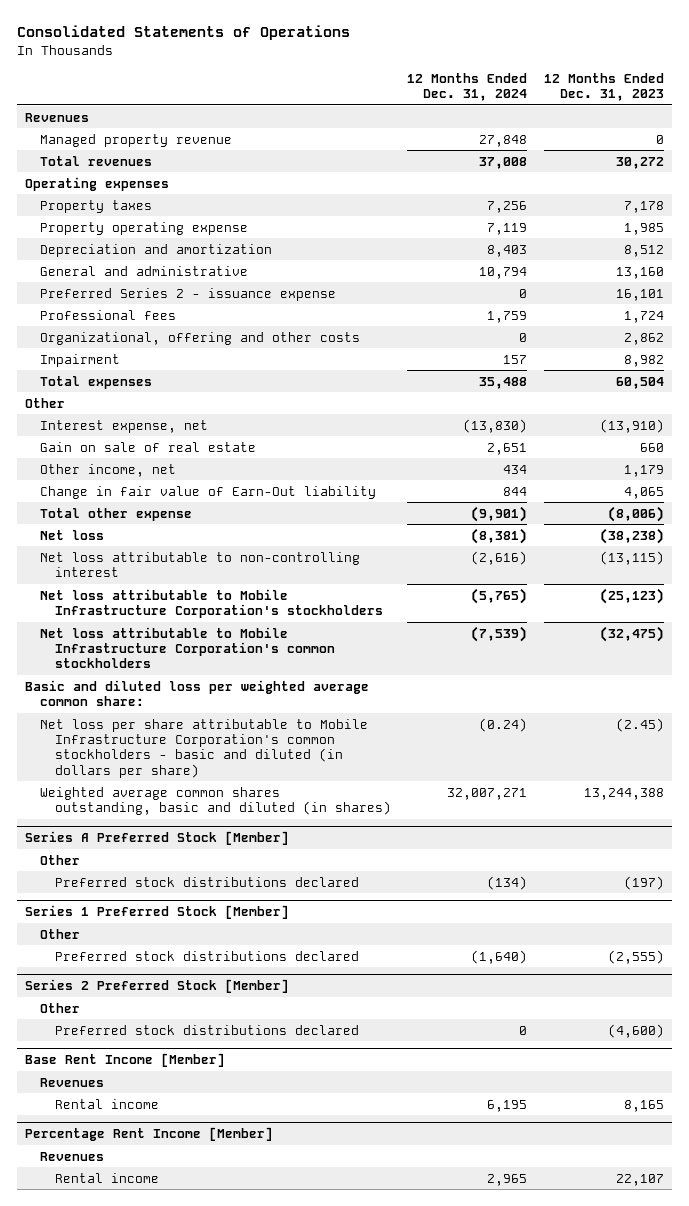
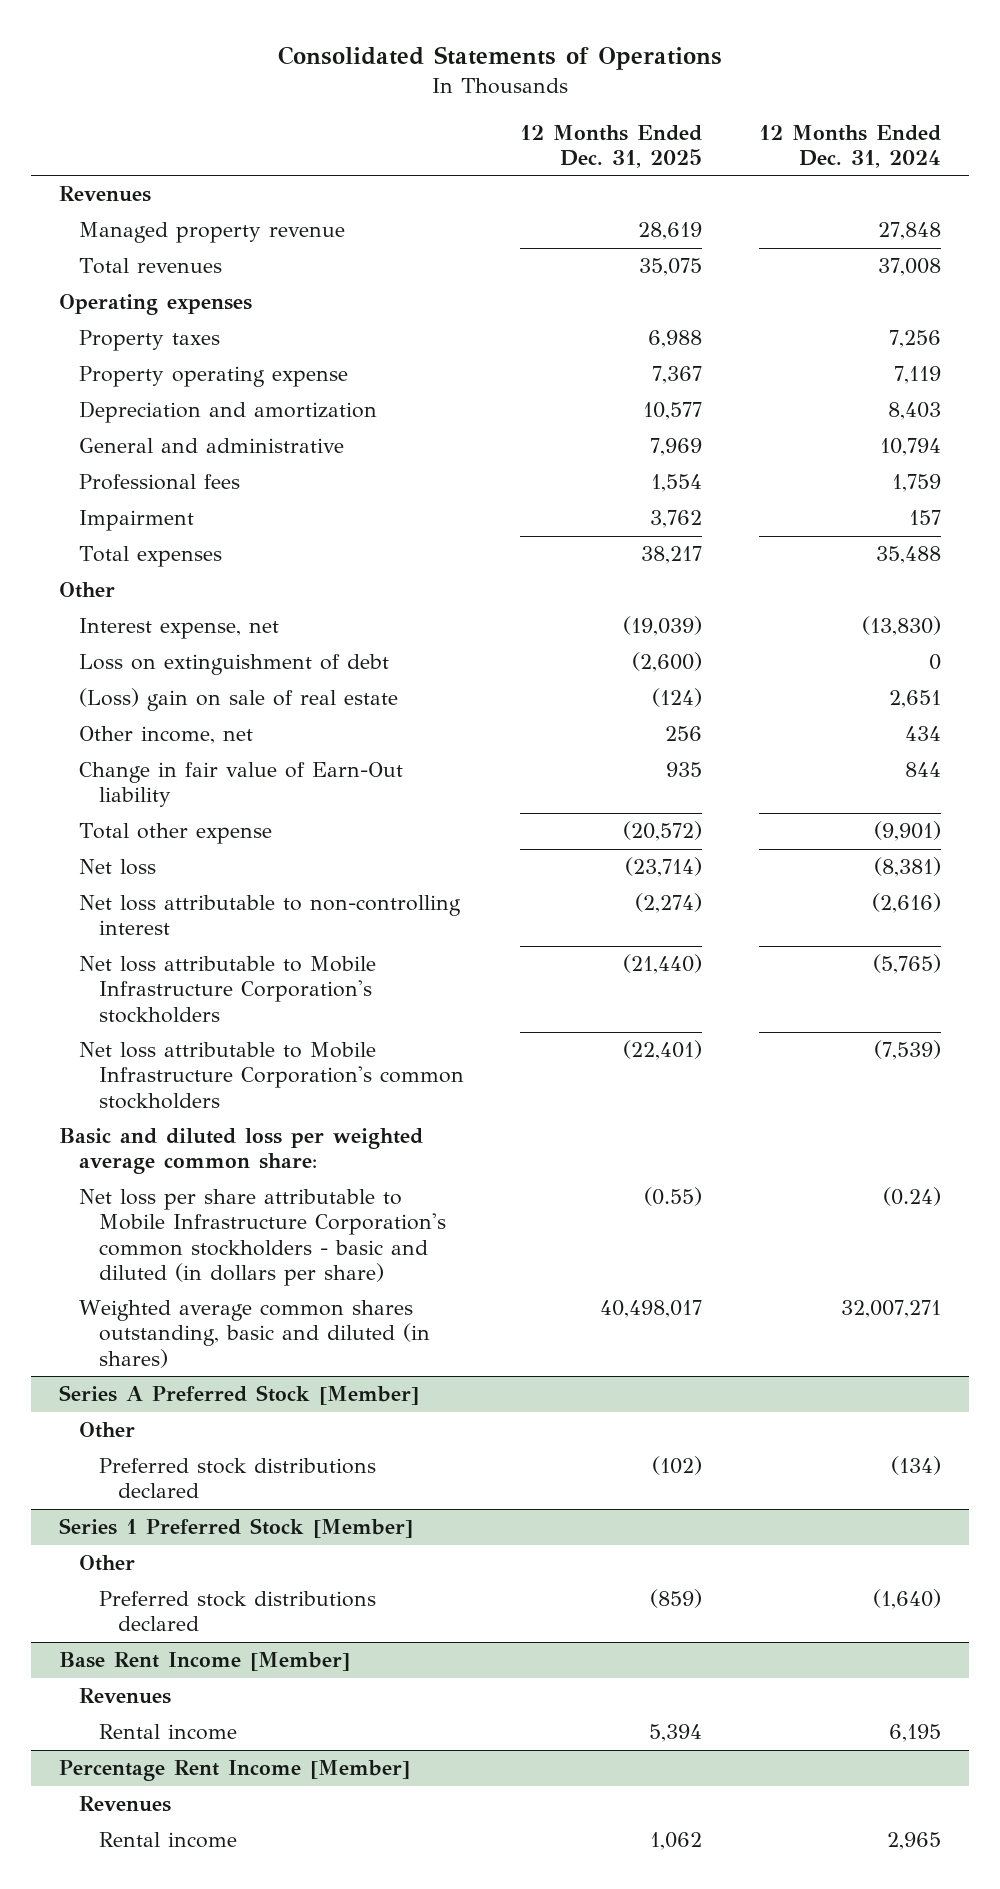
- | 12 Months Ended Dec. 31, 2024 | 12 Months Ended Dec. 31, 2023
+ | 12 Months Ended Dec. 31, 2025 | 12 Months Ended Dec. 31, 2024
- Preferred Series 2 - issuance expense | 0 | 16,101
- Organizational, offering and other costs | 0 | 2,862
- Gain on sale of real estate | 2,651 | 660
+ Loss on extinguishment of debt | (2,600) | 0
+ (Loss) gain on sale of real estate | (124) | 2,651
- Series 2 Preferred Stock [Member]
- Other
- Preferred stock distributions declared | 0 | (4,600)

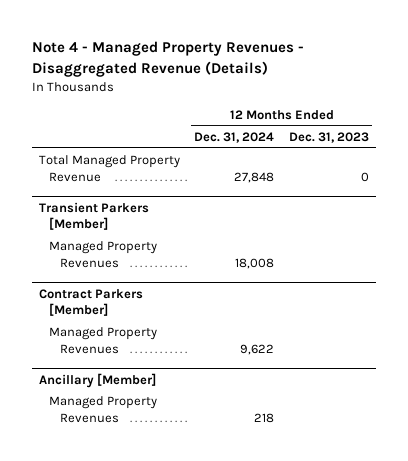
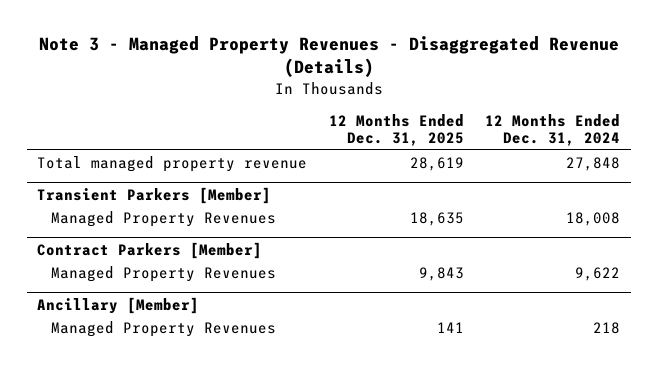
- Note 4 - Managed Property Revenues - Disaggregated Revenue (Details)
+ Note 3 - Managed Property Revenues - Disaggregated Revenue (Details)
- | 12 Months Ended Dec. 31, 2024 | 12 Months Ended Dec. 31, 2023
+ | 12 Months Ended Dec. 31, 2025 | 12 Months Ended Dec. 31, 2024
- Total Managed Property Revenue | 27,848 | 0
+ Total managed property revenue | 28,619 | 27,848

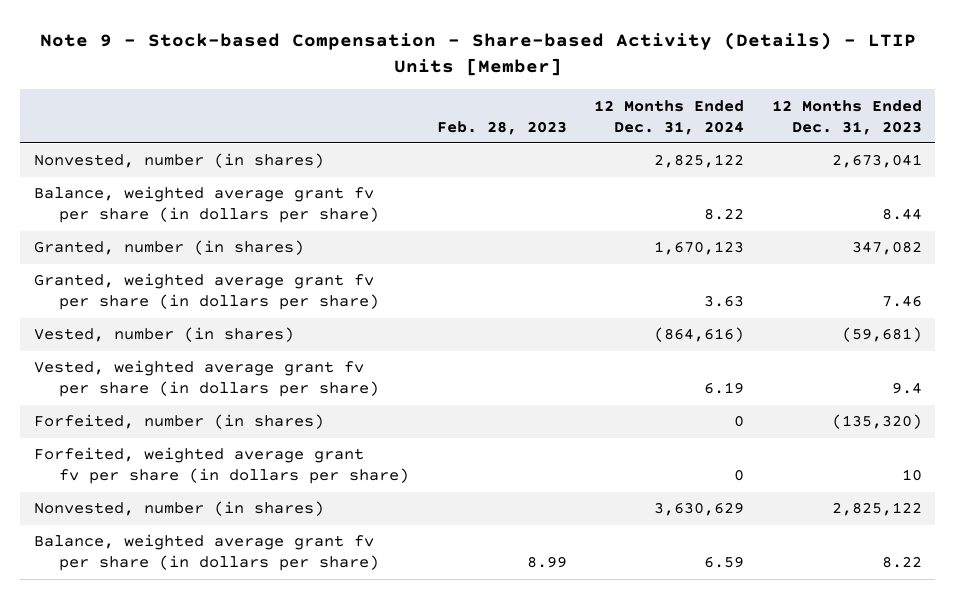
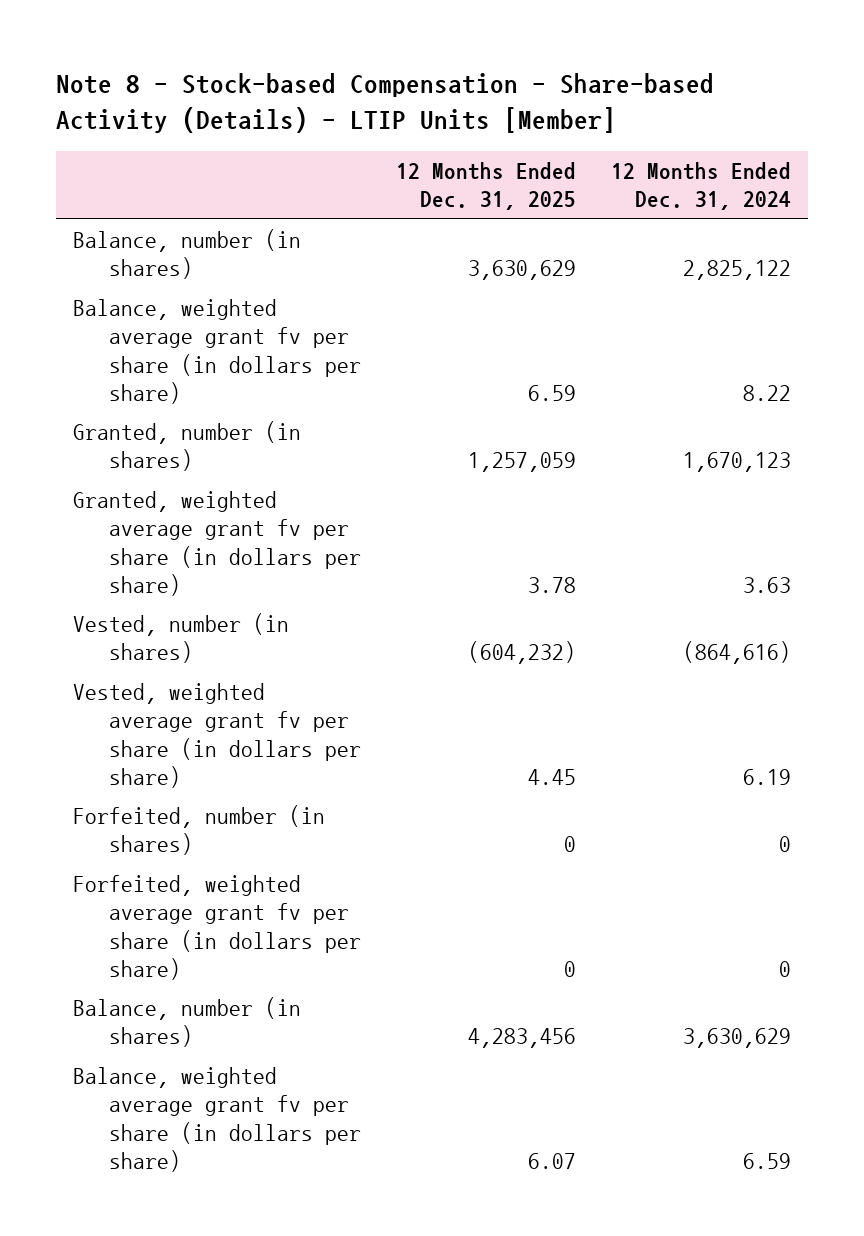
- Note 9 - Stock-based Compensation - Share-based Activity (Details) - LTIP Units [Member]
+ Note 8 - Stock-based Compensation - Share-based Activity (Details) - LTIP Units [Member]
- | Feb. 28, 2023 | 12 Months Ended Dec. 31, 2024 | 12 Months Ended Dec. 31, 2023
+ | 12 Months Ended Dec. 31, 2025 | 12 Months Ended Dec. 31, 2024
- Nonvested, number (in shares) | | 2,825,122 | 2,673,041
+ Balance, number (in shares) | 3,630,629 | 2,825,122
- Nonvested, number (in shares) | | 3,630,629 | 2,825,122
+ Balance, number (in shares) | 4,283,456 | 3,630,629

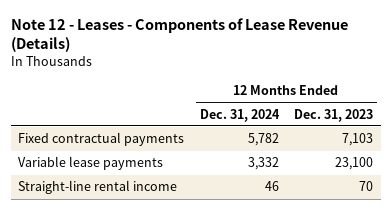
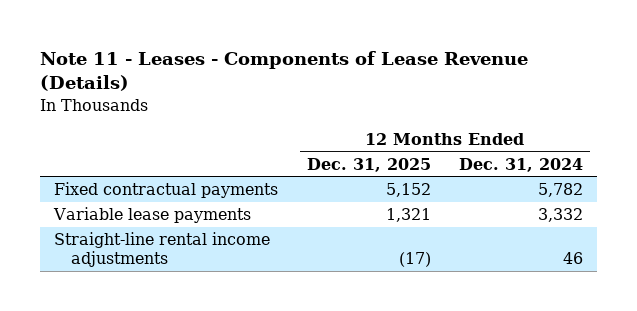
- Note 12 - Leases - Components of Lease Revenue (Details)
+ Note 11 - Leases - Components of Lease Revenue (Details)
- | 12 Months Ended Dec. 31, 2024 | 12 Months Ended Dec. 31, 2023
+ | 12 Months Ended Dec. 31, 2025 | 12 Months Ended Dec. 31, 2024
- Straight-line rental income | 46 | 70
+ Straight-line rental income adjustments | (17) | 46

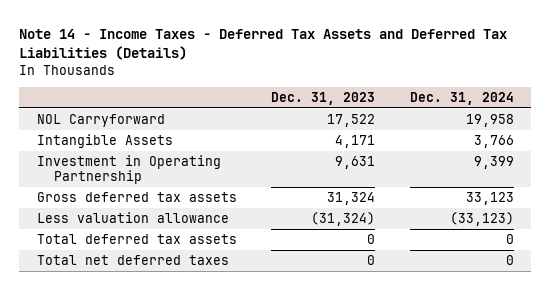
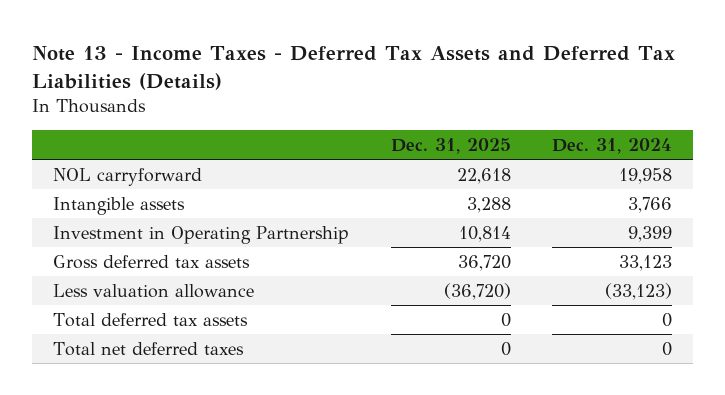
- Note 14 - Income Taxes - Deferred Tax Assets and Deferred Tax Liabilities (Details)
+ Note 13 - Income Taxes - Deferred Tax Assets and Deferred Tax Liabilities (Details)
- | Dec. 31, 2023 | Dec. 31, 2024
+ | Dec. 31, 2025 | Dec. 31, 2024
- NOL Carryforward | 17,522 | 19,958
- Intangible Assets | 4,171 | 3,766
+ NOL carryforward | 22,618 | 19,958
+ Intangible assets | 3,288 | 3,766

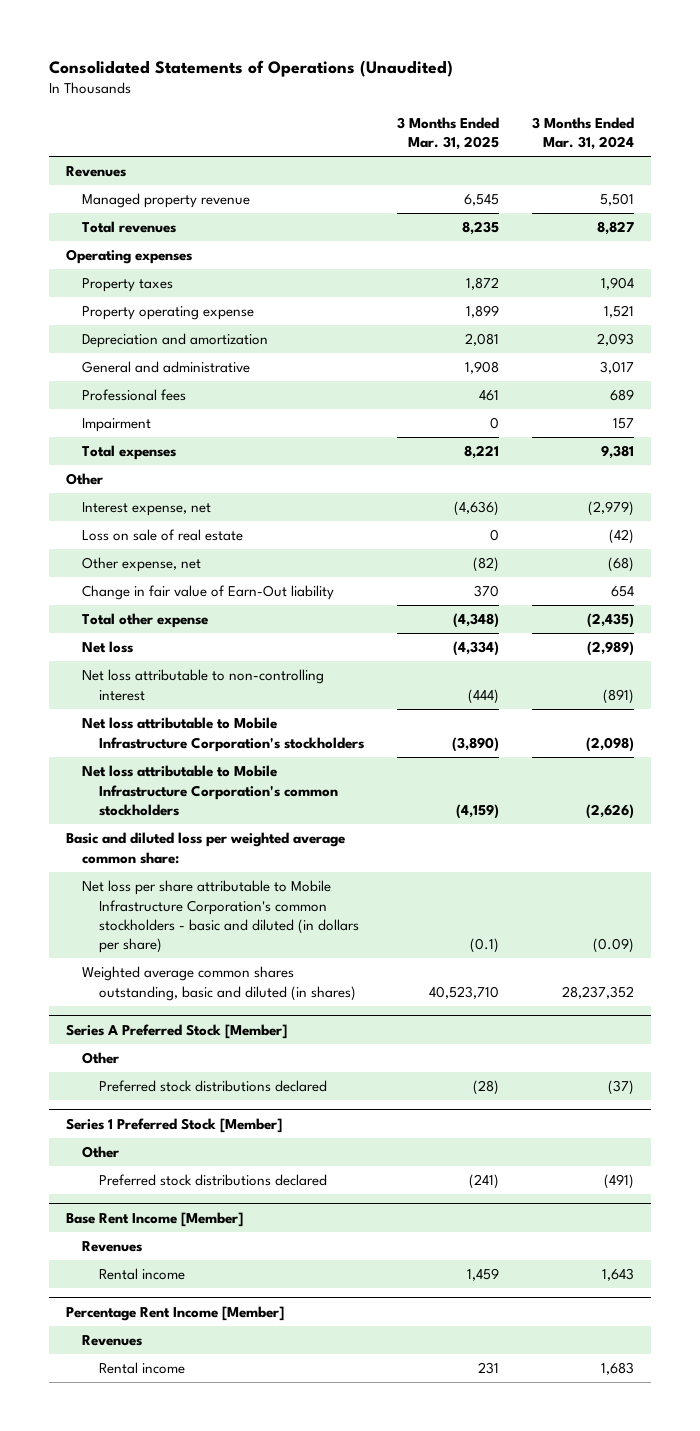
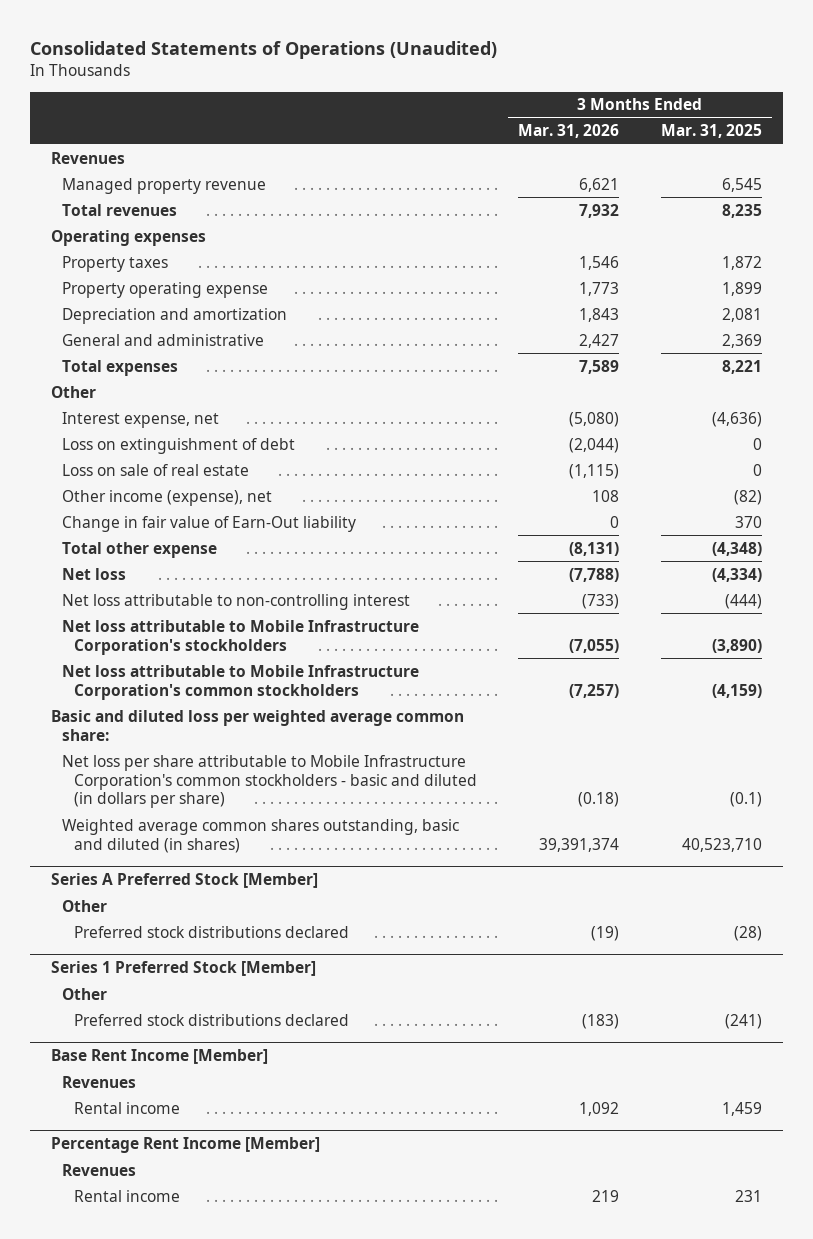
- | 3 Months Ended Mar. 31, 2025 | 3 Months Ended Mar. 31, 2024
+ | 3 Months Ended Mar. 31, 2026 | 3 Months Ended Mar. 31, 2025
- General and administrative | 1,908 | 3,017
- Professional fees | 461 | 689
- Impairment | 0 | 157
+ General and administrative | 2,427 | 2,369
+ Loss on extinguishment of debt | (2,044) | 0
- Other expense, net | (82) | (68)
+ Other income (expense), net | 108 | (82)

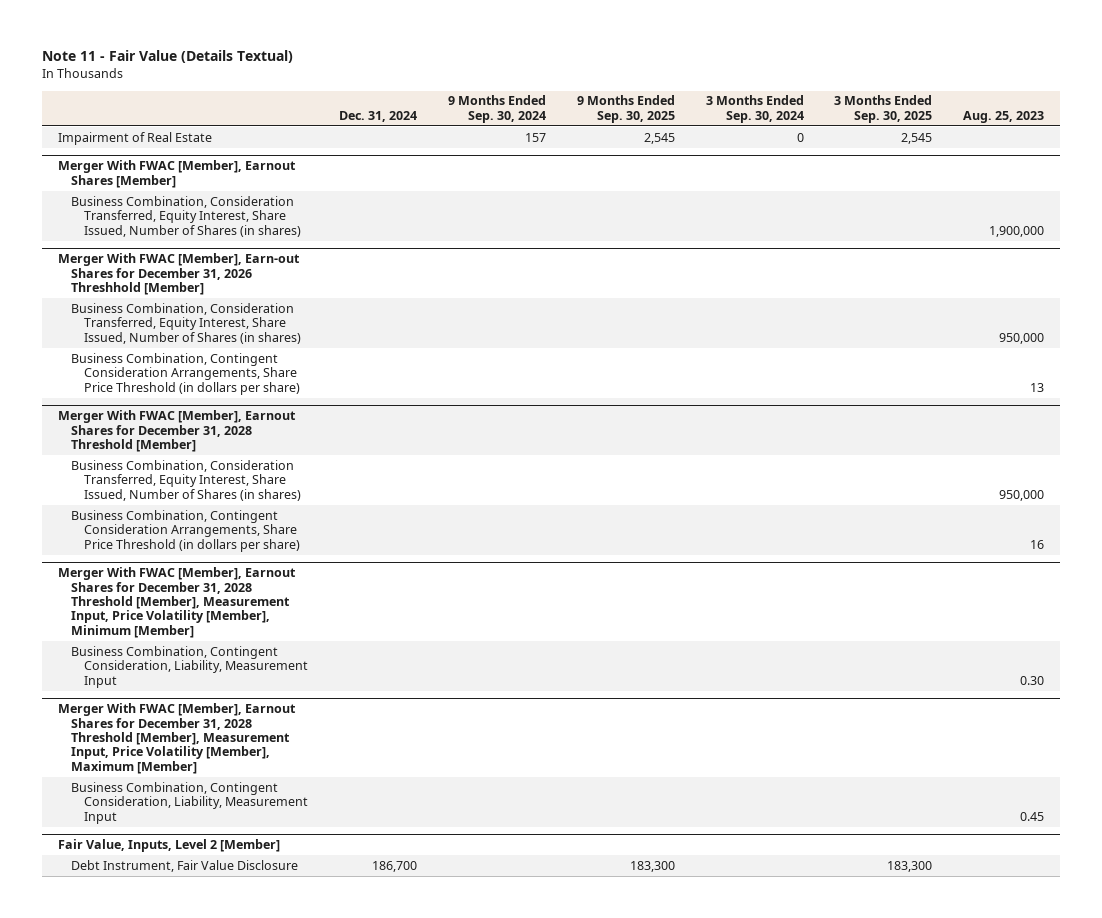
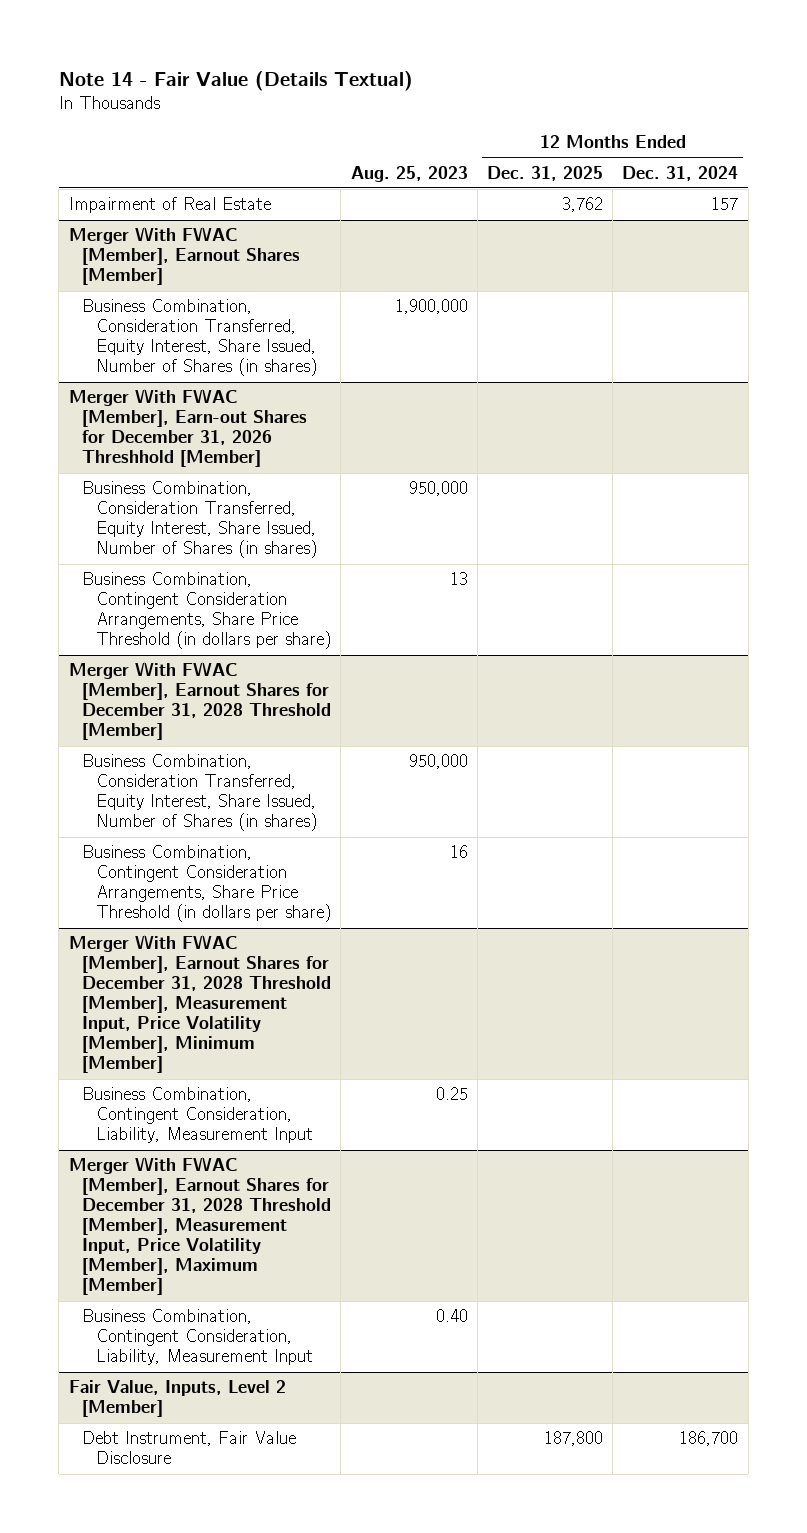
- Note 11 - Fair Value (Details Textual)
+ Note 14 - Fair Value (Details Textual)
- | Dec. 31, 2024 | 9 Months Ended Sep. 30, 2024 | 9 Months Ended Sep. 30, 2025 | 3 Months Ended Sep. 30, 2024 | 3 Months Ended Sep. 30, 2025 | Aug. 25, 2023
+ | Aug. 25, 2023 | 12 Months Ended Dec. 31, 2025 | 12 Months Ended Dec. 31, 2024
@ Merger With FWAC [Member], Earnout Shares for December 31, 2028 Threshold [Member], Measurement Input, Price Volatility [Member], Minimum [Member]
- Business Combination, Contingent Consideration, Liability, Measurement Input | | | | | | 0.30
+ Business Combination, Contingent Consideration, Liability, Measurement Input | 0.25 | |
@ Merger With FWAC [Member], Earnout Shares for December 31, 2028 Threshold [Member], Measurement Input, Price Volatility [Member], Maximum [Member]
- Business Combination, Contingent Consideration, Liability, Measurement Input | | | | | | 0.45
+ Business Combination, Contingent Consideration, Liability, Measurement Input | 0.40 | |

